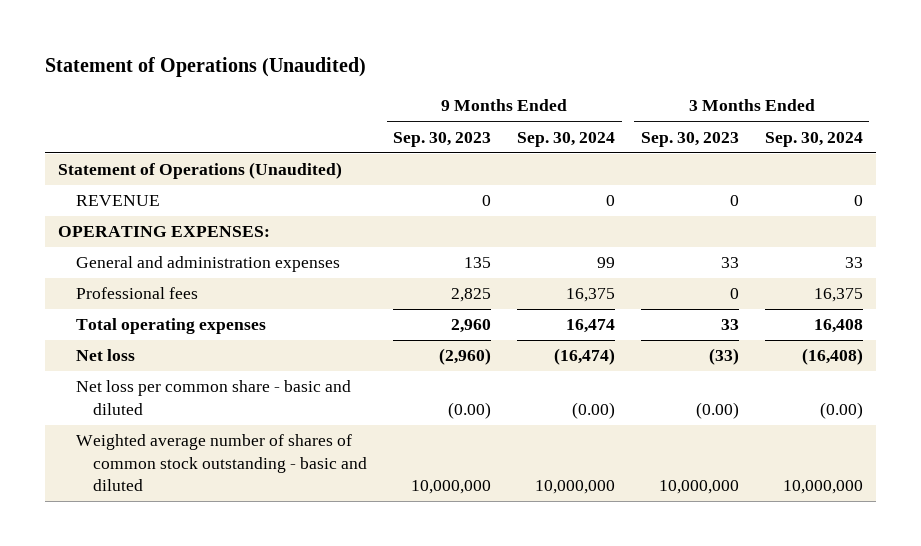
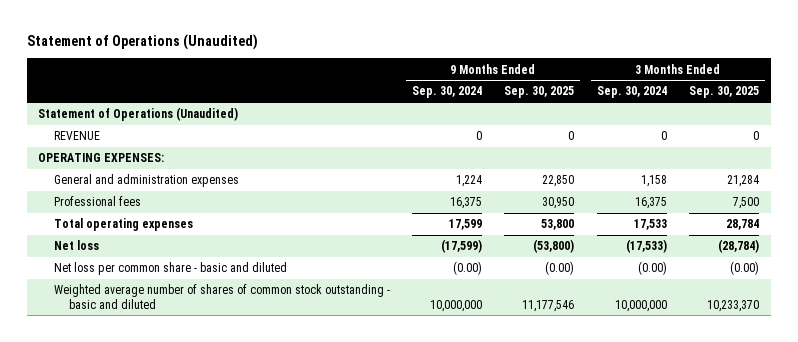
- | 9 Months Ended Sep. 30, 2023 | 9 Months Ended Sep. 30, 2024 | 3 Months Ended Sep. 30, 2023 | 3 Months Ended Sep. 30, 2024
+ | 9 Months Ended Sep. 30, 2024 | 9 Months Ended Sep. 30, 2025 | 3 Months Ended Sep. 30, 2024 | 3 Months Ended Sep. 30, 2025
- General and administration expenses | 135 | 99 | 33 | 33
+ General and administration expenses | 1,224 | 22,850 | 1,158 | 21,284
- Total operating expenses | 2,960 | 16,474 | 33 | 16,408
- Net loss | (2,960) | (16,474) | (33) | (16,408)
+ Total operating expenses | 17,599 | 53,800 | 17,533 | 28,784
+ Net loss | (17,599) | (53,800) | (17,533) | (28,784)

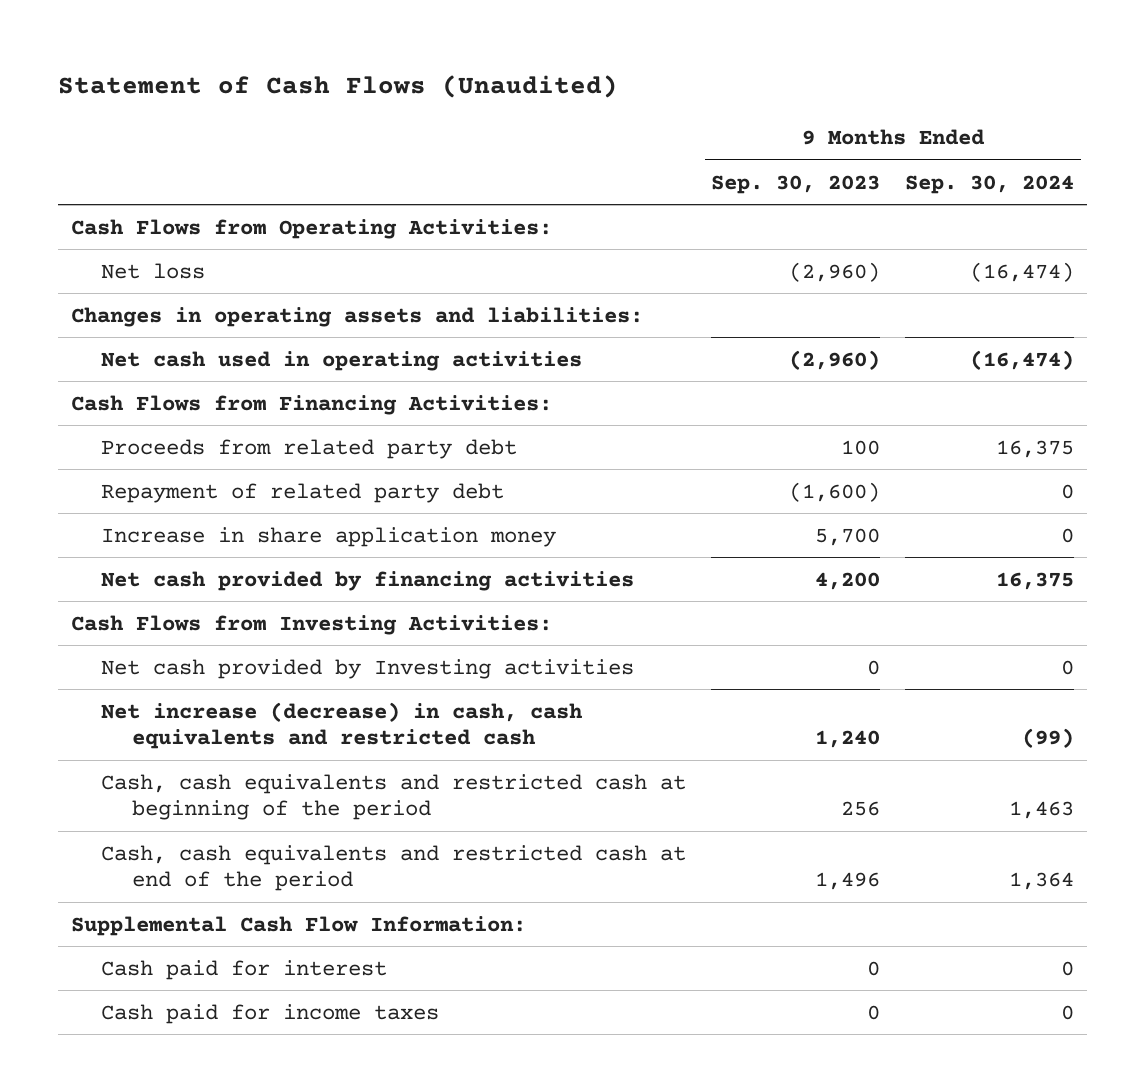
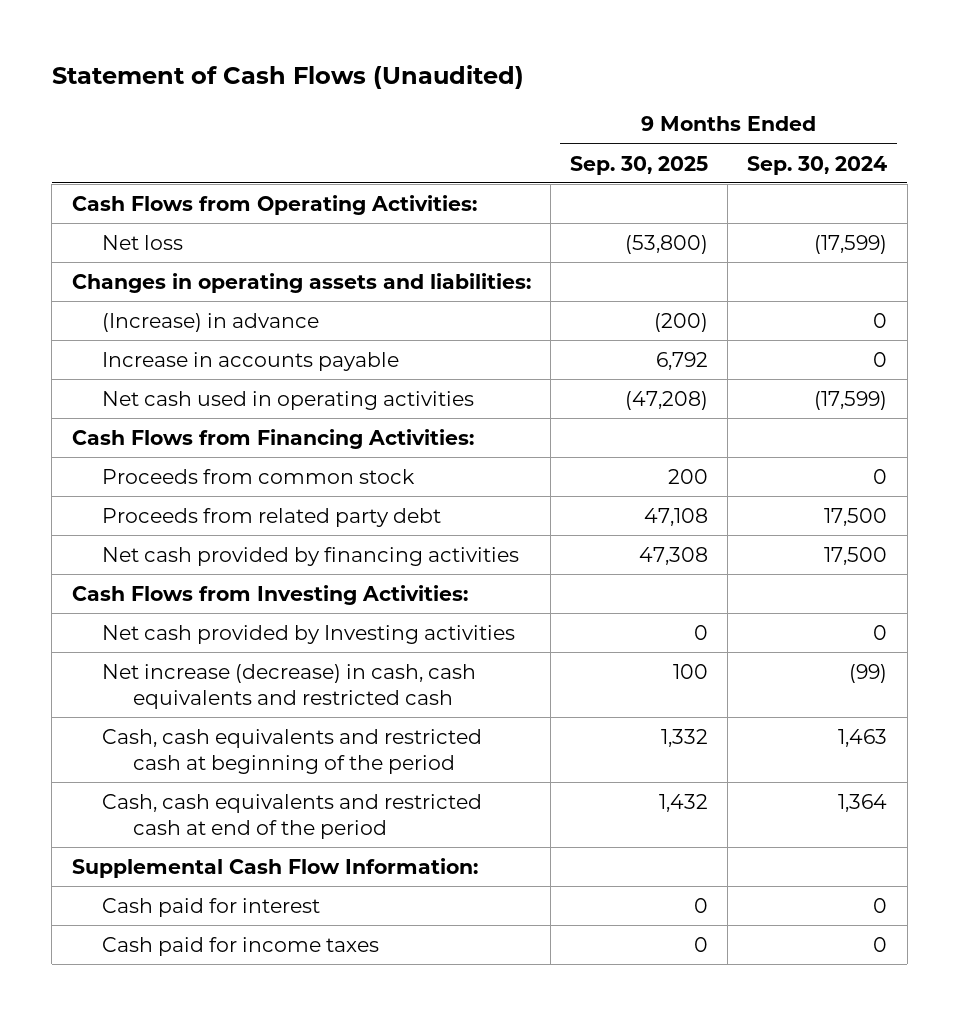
- | 9 Months Ended Sep. 30, 2023 | 9 Months Ended Sep. 30, 2024
+ | 9 Months Ended Sep. 30, 2025 | 9 Months Ended Sep. 30, 2024
- Net loss | (2,960) | (16,474)
+ Net loss | (53,800) | (17,599)
- Net cash used in operating activities | (2,960) | (16,474)
+ (Increase) in advance | (200) | 0
+ Increase in accounts payable | 6,792 | 0
+ Net cash used in operating activities | (47,208) | (17,599)
- Proceeds from related party debt | 100 | 16,375
- Repayment of related party debt | (1,600) | 0
- Increase in share application money | 5,700 | 0
- Net cash provided by financing activities | 4,200 | 16,375
+ Proceeds from common stock | 200 | 0
+ Proceeds from related party debt | 47,108 | 17,500
+ Net cash provided by financing activities | 47,308 | 17,500

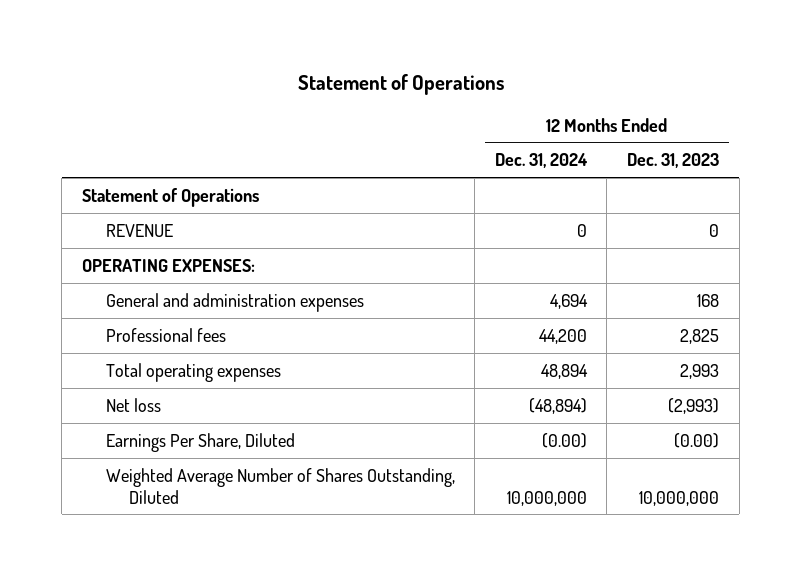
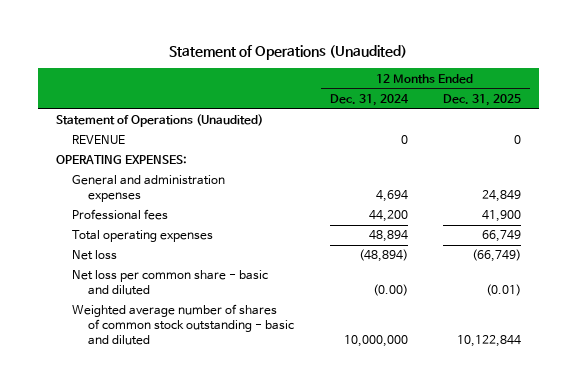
- Statement of Operations
+ Statement of Operations (Unaudited)
- | 12 Months Ended Dec. 31, 2024 | 12 Months Ended Dec. 31, 2023
+ | 12 Months Ended Dec. 31, 2024 | 12 Months Ended Dec. 31, 2025
- Statement of Operations
+ Statement of Operations (Unaudited)
- Earnings Per Share, Diluted | (0.00) | (0.00)
- Weighted Average Number of Shares Outstanding, Diluted | 10,000,000 | 10,000,000
+ Net loss per common share - basic and diluted | (0.00) | (0.01)
+ Weighted average number of shares of common stock outstanding - basic and diluted | 10,000,000 | 10,122,844

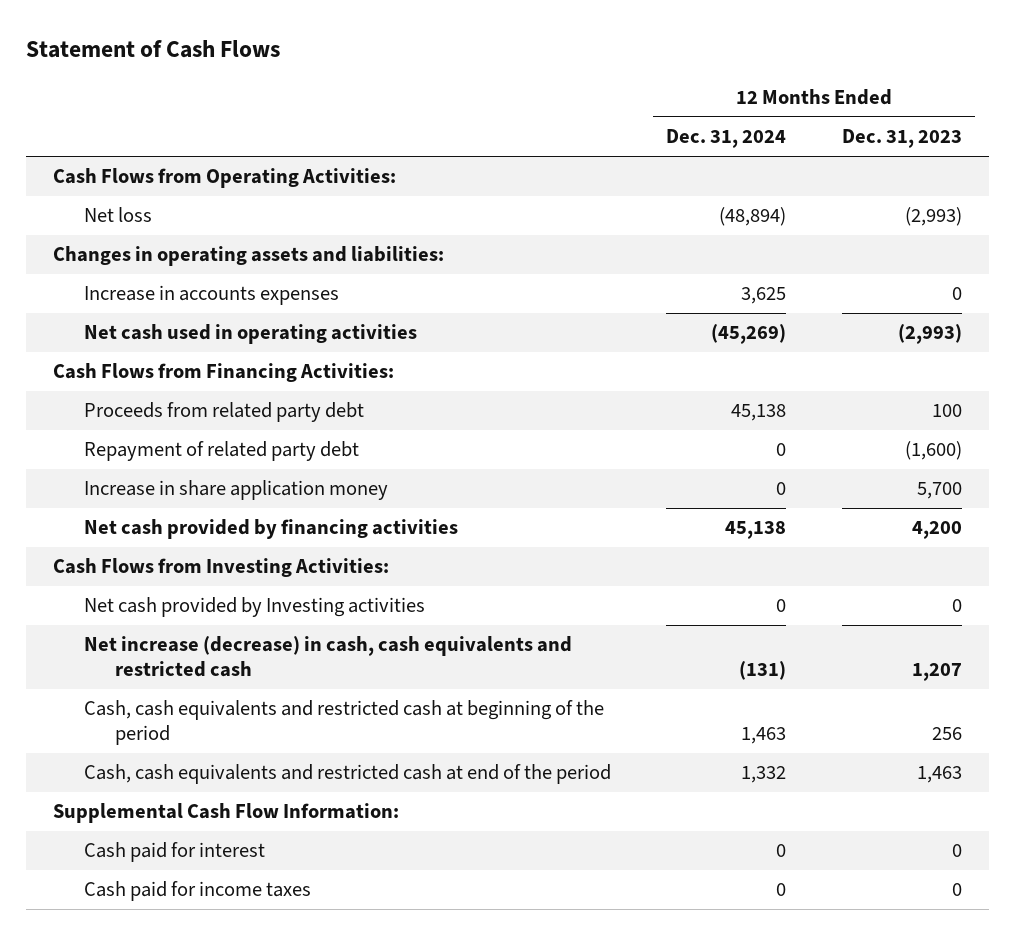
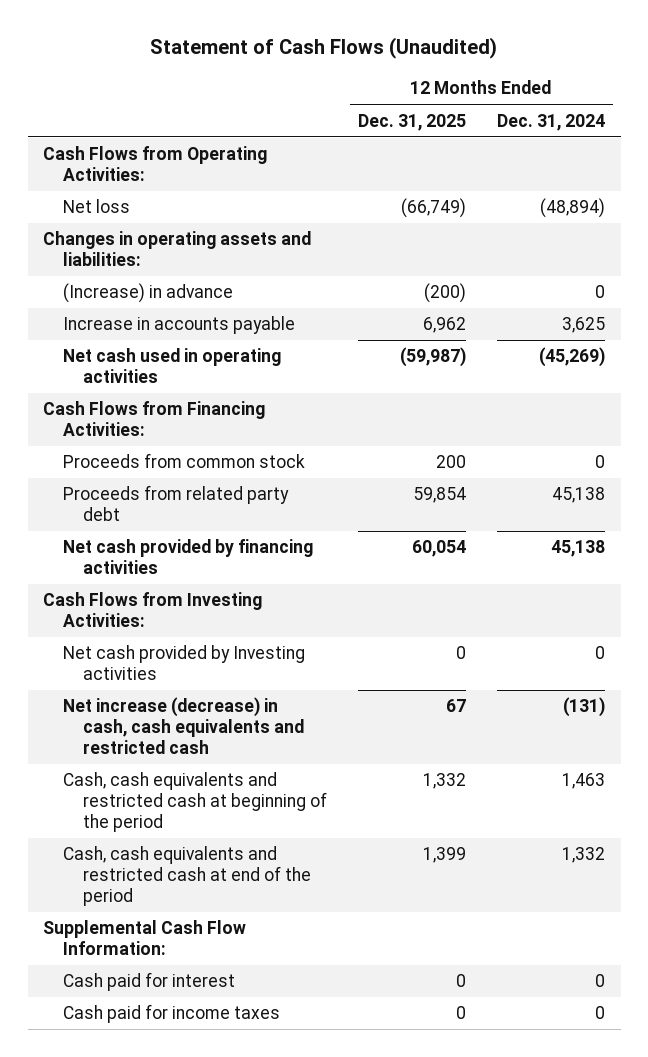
- Statement of Cash Flows
+ Statement of Cash Flows (Unaudited)
- | 12 Months Ended Dec. 31, 2024 | 12 Months Ended Dec. 31, 2023
+ | 12 Months Ended Dec. 31, 2025 | 12 Months Ended Dec. 31, 2024
- Increase in accounts expenses | 3,625 | 0
+ (Increase) in advance | (200) | 0
+ Increase in accounts payable | 6,962 | 3,625
+ Proceeds from common stock | 200 | 0
- Repayment of related party debt | 0 | (1,600)
- Increase in share application money | 0 | 5,700

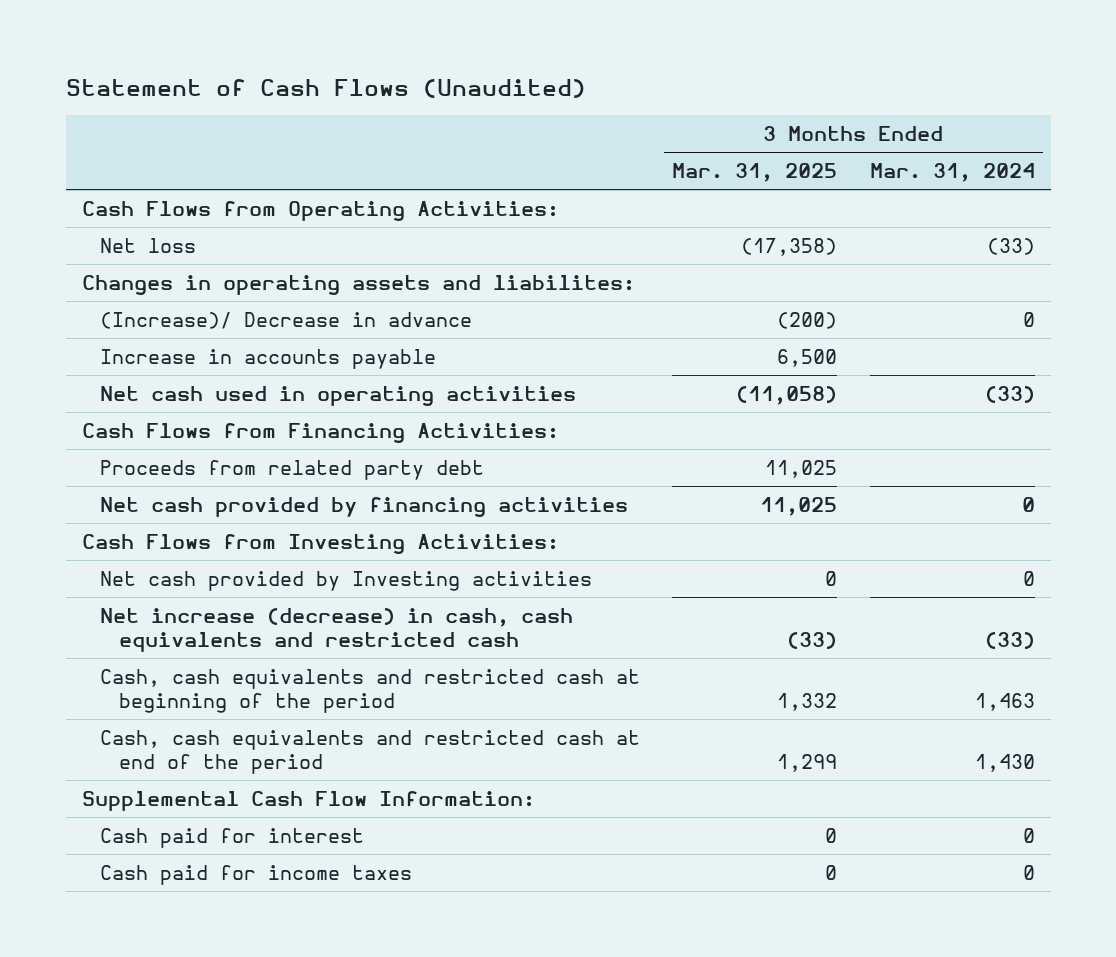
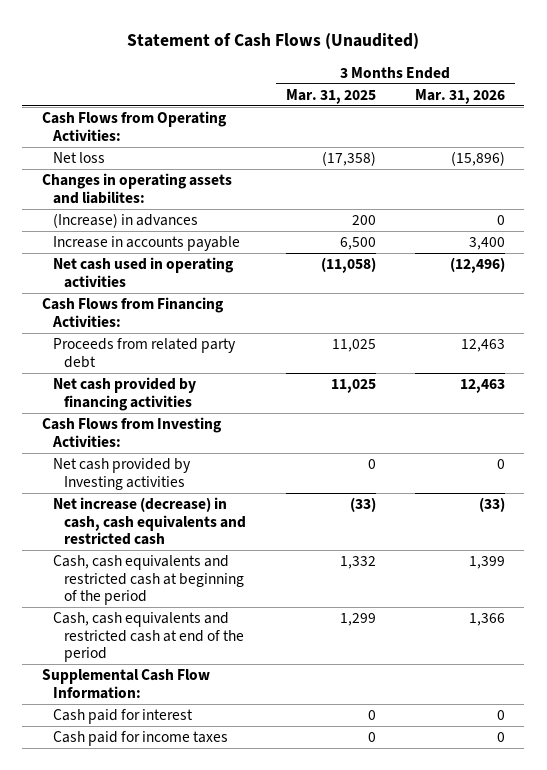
- | 3 Months Ended Mar. 31, 2025 | 3 Months Ended Mar. 31, 2024
+ | 3 Months Ended Mar. 31, 2025 | 3 Months Ended Mar. 31, 2026
- (Increase)/ Decrease in advance | (200) | 0
+ (Increase) in advances | 200 | 0

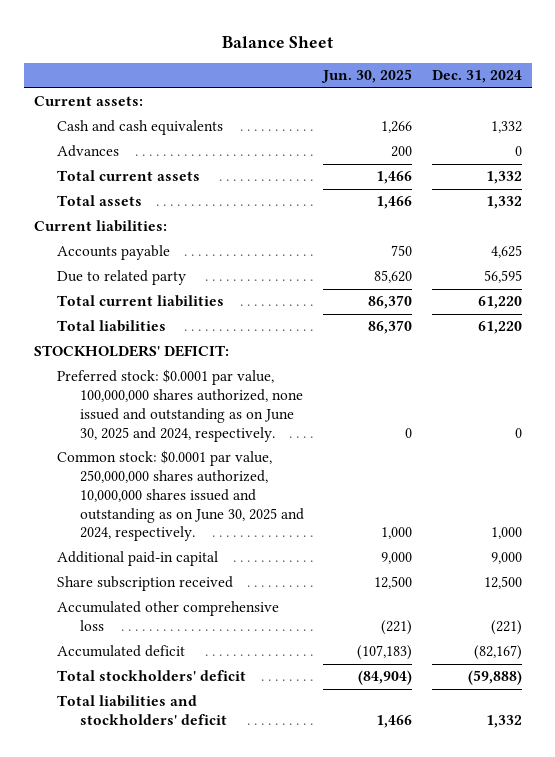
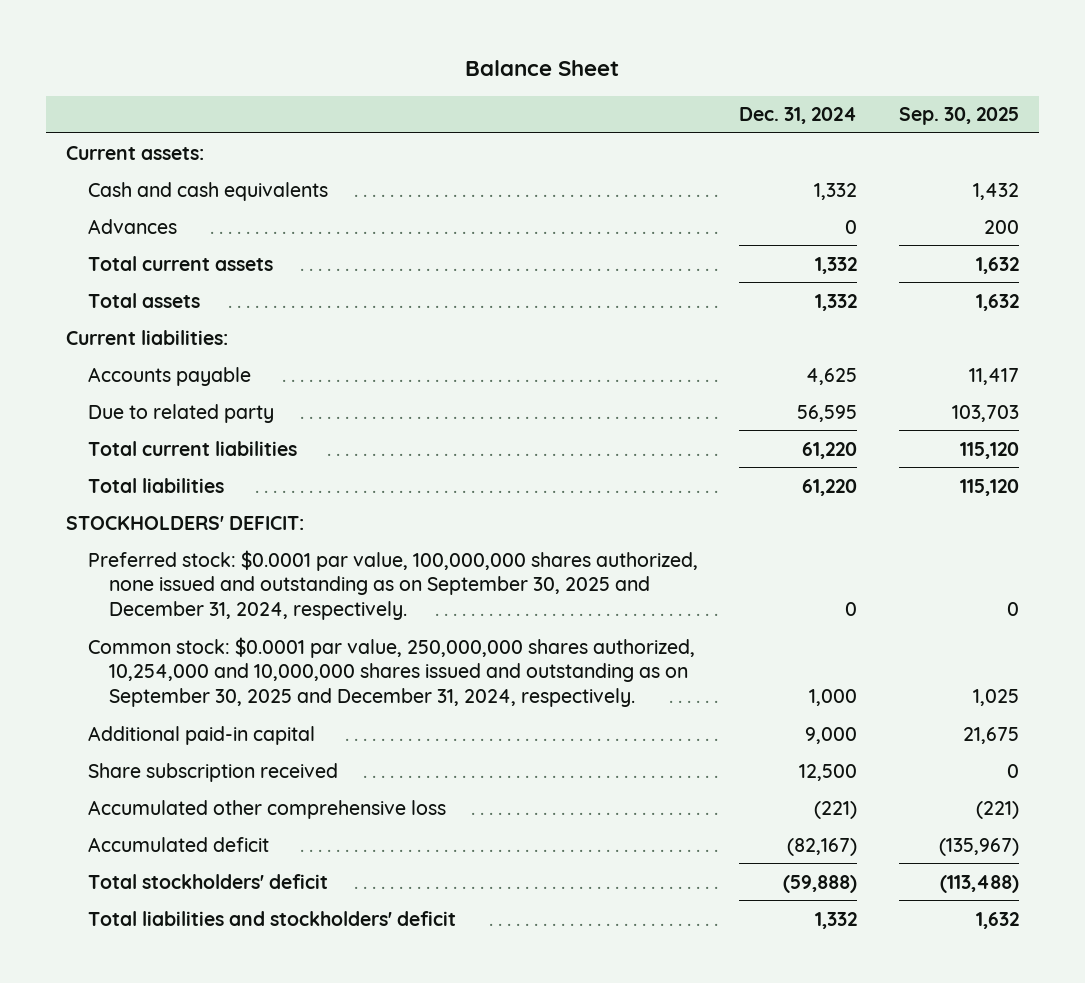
- | Jun. 30, 2025 | Dec. 31, 2024
+ | Dec. 31, 2024 | Sep. 30, 2025
- Preferred stock: $0.0001 par value, 100,000,000 shares authorized, none issued and outstanding as on June 30, 2025 and 2024, respectively. | 0 | 0
- Common stock: $0.0001 par value, 250,000,000 shares authorized, 10,000,000 shares issued and outstanding as on June 30, 2025 and 2024, respectively. | 1,000 | 1,000
+ Preferred stock: $0.0001 par value, 100,000,000 shares authorized, none issued and outstanding as on September 30, 2025 and December 31, 2024, respectively. | 0 | 0
+ Common stock: $0.0001 par value, 250,000,000 shares authorized, 10,254,000 and 10,000,000 shares issued and outstanding as on September 30, 2025 and December 31, 2024, respectively. | 1,000 | 1,025

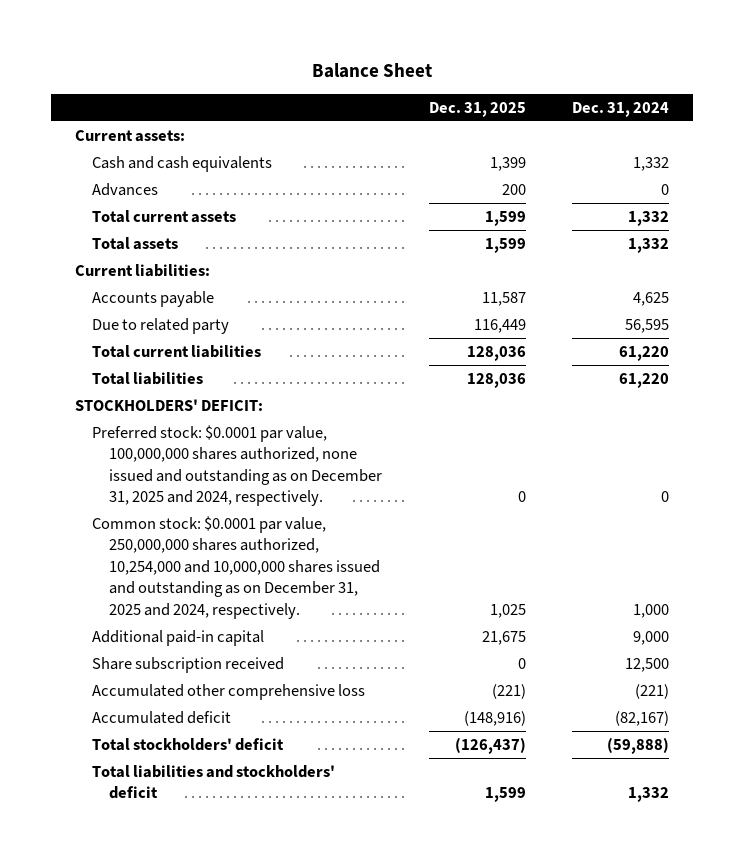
- | Dec. 31, 2024 | Sep. 30, 2025
+ | Dec. 31, 2025 | Dec. 31, 2024
- Preferred stock: $0.0001 par value, 100,000,000 shares authorized, none issued and outstanding as on September 30, 2025 and December 31, 2024, respectively. | 0 | 0
- Common stock: $0.0001 par value, 250,000,000 shares authorized, 10,254,000 and 10,000,000 shares issued and outstanding as on September 30, 2025 and December 31, 2024, respectively. | 1,000 | 1,025
+ Preferred stock: $0.0001 par value, 100,000,000 shares authorized, none issued and outstanding as on December 31, 2025 and 2024, respectively. | 0 | 0
+ Common stock: $0.0001 par value, 250,000,000 shares authorized, 10,254,000 and 10,000,000 shares issued and outstanding as on December 31, 2025 and 2024, respectively. | 1,025 | 1,000

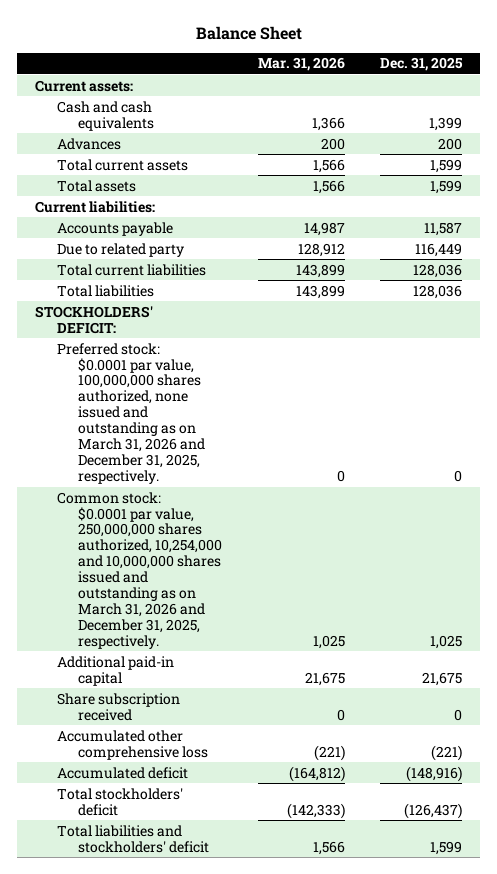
- | Dec. 31, 2025 | Dec. 31, 2024
+ | Mar. 31, 2026 | Dec. 31, 2025
- Preferred stock: $0.0001 par value, 100,000,000 shares authorized, none issued and outstanding as on December 31, 2025 and 2024, respectively. | 0 | 0
- Common stock: $0.0001 par value, 250,000,000 shares authorized, 10,254,000 and 10,000,000 shares issued and outstanding as on December 31, 2025 and 2024, respectively. | 1,025 | 1,000
+ Preferred stock: $0.0001 par value, 100,000,000 shares authorized, none issued and outstanding as on March 31, 2026 and December 31, 2025, respectively. | 0 | 0
+ Common stock: $0.0001 par value, 250,000,000 shares authorized, 10,254,000 and 10,000,000 shares issued and outstanding as on March 31, 2026 and December 31, 2025, respectively. | 1,025 | 1,025

